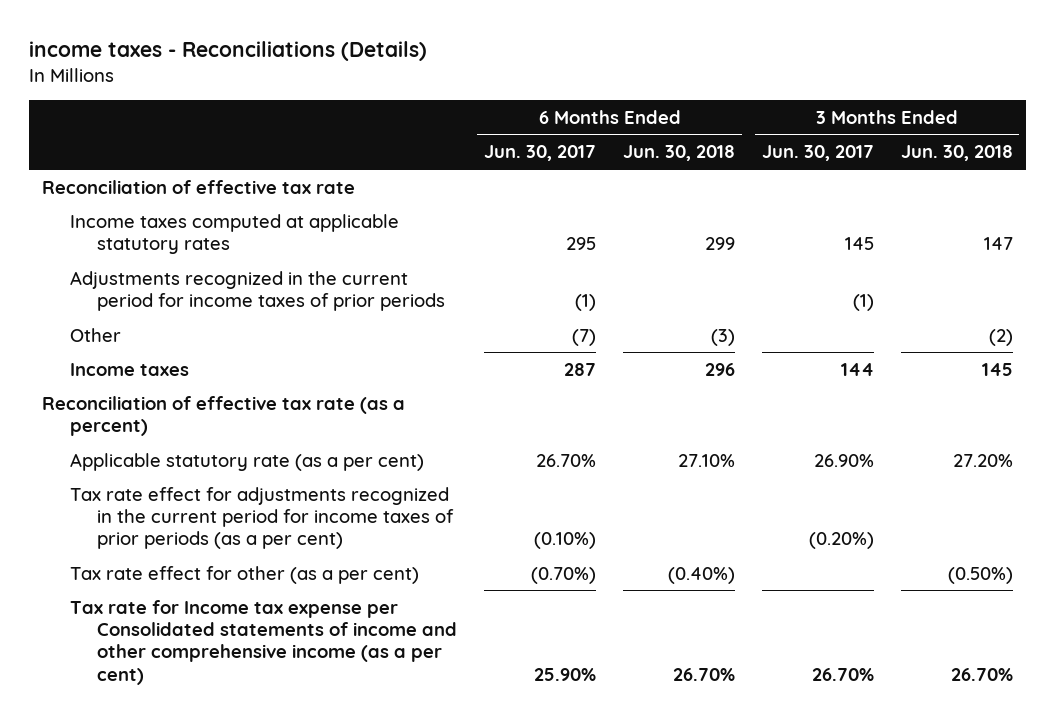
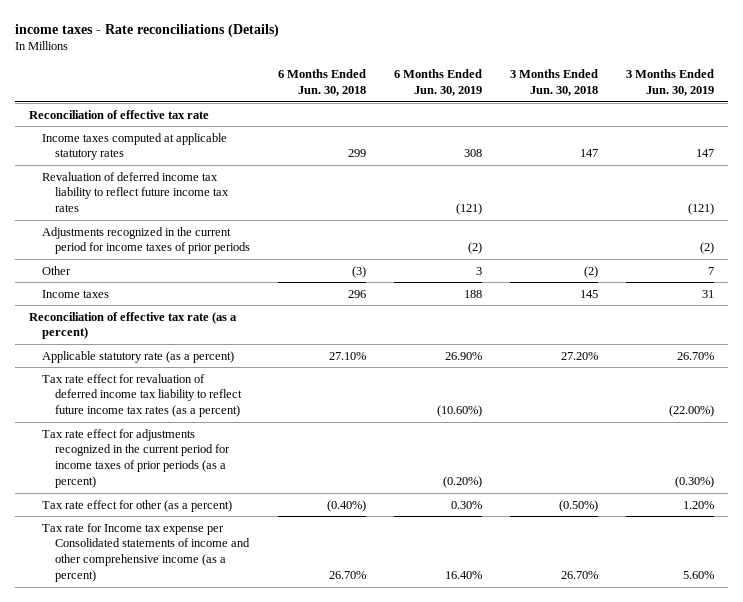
- income taxes - Reconciliations (Details)
+ income taxes - Rate reconciliations (Details)
- | 6 Months Ended Jun. 30, 2017 | 6 Months Ended Jun. 30, 2018 | 3 Months Ended Jun. 30, 2017 | 3 Months Ended Jun. 30, 2018
+ | 6 Months Ended Jun. 30, 2018 | 6 Months Ended Jun. 30, 2019 | 3 Months Ended Jun. 30, 2018 | 3 Months Ended Jun. 30, 2019
+ Revaluation of deferred income tax liability to reflect future income tax rates | | (121) | | (121)
- Applicable statutory rate (as a per cent) | 26.70% | 27.10% | 26.90% | 27.20%
- Tax rate effect for adjustments recognized in the current period for income taxes of prior periods (as a per cent) | (0.10%) | | (0.20%) |
- Tax rate effect for other (as a per cent) | (0.70%) | (0.40%) | | (0.50%)
- Tax rate for Income tax expense per Consolidated statements of income and other comprehensive income (as a per cent) | 25.90% | 26.70% | 26.70% | 26.70%
+ Applicable statutory rate (as a percent) | 27.10% | 26.90% | 27.20% | 26.70%
+ Tax rate effect for revaluation of deferred income tax liability to reflect future income tax rates (as a percent) | | (10.60%) | | (22.00%)
+ Tax rate effect for adjustments recognized in the current period for income taxes of prior periods (as a percent) | | (0.20%) | | (0.30%)
+ Tax rate effect for other (as a percent) | (0.40%) | 0.30% | (0.50%) | 1.20%
+ Tax rate for Income tax expense per Consolidated statements of income and other comprehensive income (as a percent) | 26.70% | 16.40% | 26.70% | 5.60%

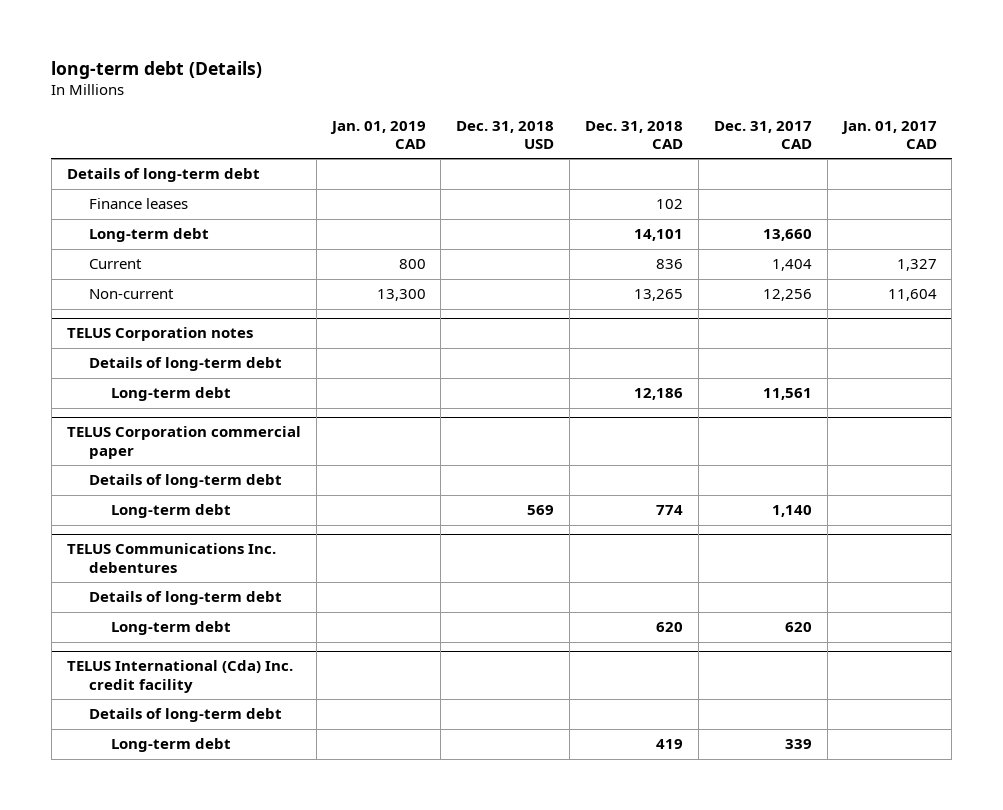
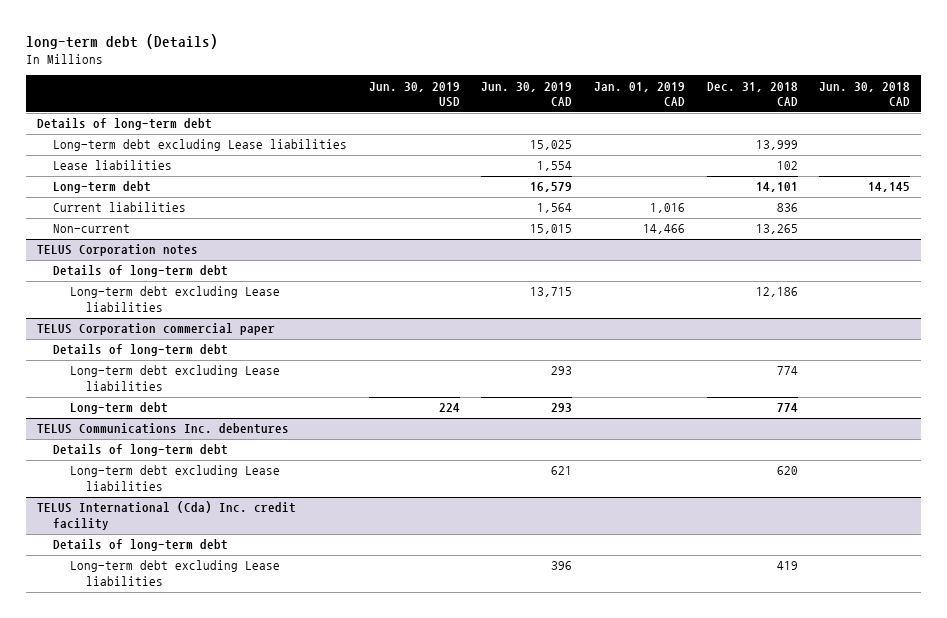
- | Jan. 01, 2019 CAD | Dec. 31, 2018 USD | Dec. 31, 2018 CAD | Dec. 31, 2017 CAD | Jan. 01, 2017 CAD
+ | Jun. 30, 2019 USD | Jun. 30, 2019 CAD | Jan. 01, 2019 CAD | Dec. 31, 2018 CAD | Jun. 30, 2018 CAD
- Finance leases | | | 102 | |
+ Long-term debt excluding Lease liabilities | | 15,025 | | 13,999 |
+ Lease liabilities | | 1,554 | | 102 |
- Current | 800 | | 836 | 1,404 | 1,327
- Non-current | 13,300 | | 13,265 | 12,256 | 11,604
+ Current liabilities | | 1,564 | 1,016 | 836 |
+ Non-current | | 15,015 | 14,466 | 13,265 |
@ TELUS Corporation notes
- Long-term debt | | | 12,186 | 11,561 |
+ Long-term debt excluding Lease liabilities | | 13,715 | | 12,186 |
@ TELUS Corporation commercial paper
+ Long-term debt excluding Lease liabilities | | 293 | | 774 |
@ TELUS Communications Inc. debentures
- Long-term debt | | | 620 | 620 |
+ Long-term debt excluding Lease liabilities | | 621 | | 620 |
@ TELUS International (Cda) Inc. credit facility
- Long-term debt | | | 419 | 339 |
+ Long-term debt excluding Lease liabilities | | 396 | | 419 |

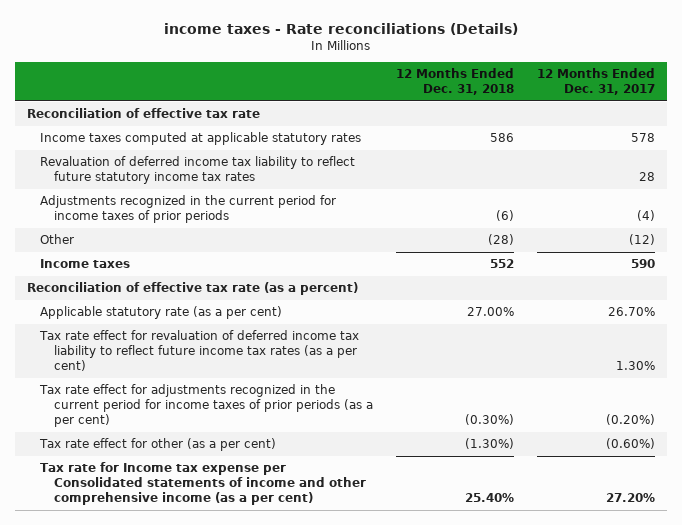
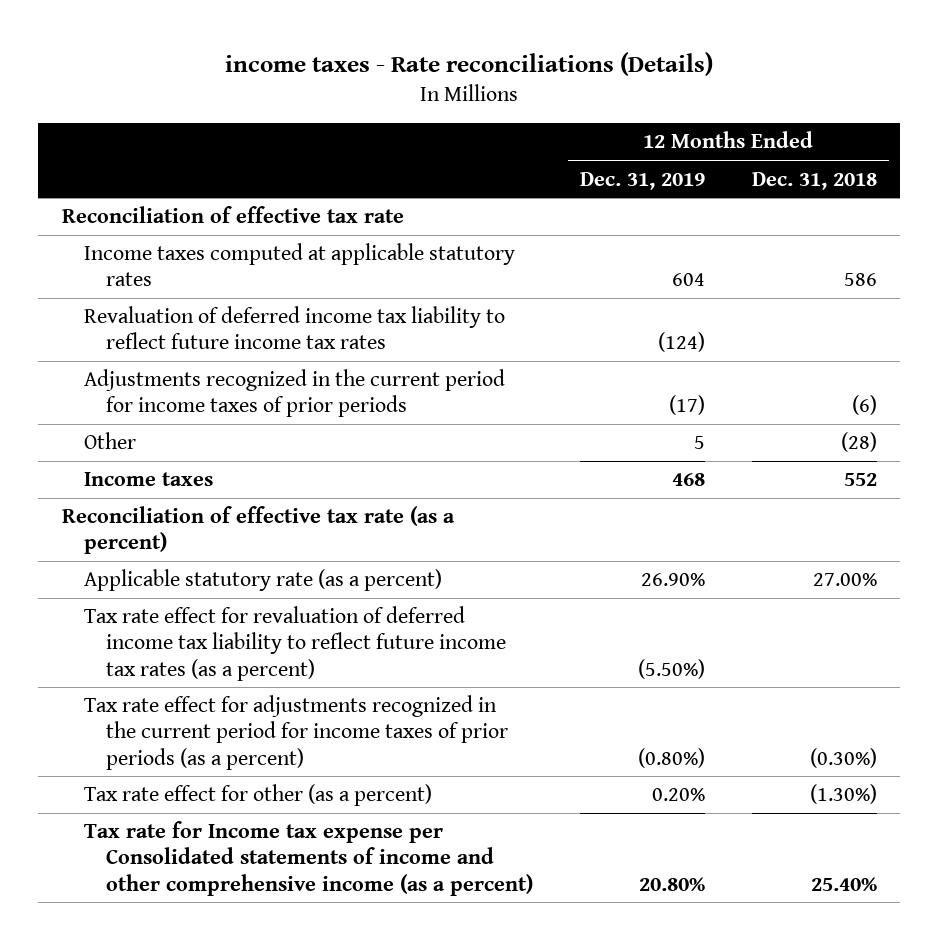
- | 12 Months Ended Dec. 31, 2018 | 12 Months Ended Dec. 31, 2017
+ | 12 Months Ended Dec. 31, 2019 | 12 Months Ended Dec. 31, 2018
- Revaluation of deferred income tax liability to reflect future statutory income tax rates | | 28
+ Revaluation of deferred income tax liability to reflect future income tax rates | (124) |
- Applicable statutory rate (as a per cent) | 27.00% | 26.70%
- Tax rate effect for revaluation of deferred income tax liability to reflect future income tax rates (as a per cent) | | 1.30%
- Tax rate effect for adjustments recognized in the current period for income taxes of prior periods (as a per cent) | (0.30%) | (0.20%)
- Tax rate effect for other (as a per cent) | (1.30%) | (0.60%)
- Tax rate for Income tax expense per Consolidated statements of income and other comprehensive income (as a per cent) | 25.40% | 27.20%
+ Applicable statutory rate (as a percent) | 26.90% | 27.00%
+ Tax rate effect for revaluation of deferred income tax liability to reflect future income tax rates (as a percent) | (5.50%) |
+ Tax rate effect for adjustments recognized in the current period for income taxes of prior periods (as a percent) | (0.80%) | (0.30%)
+ Tax rate effect for other (as a percent) | 0.20% | (1.30%)
+ Tax rate for Income tax expense per Consolidated statements of income and other comprehensive income (as a percent) | 20.80% | 25.40%

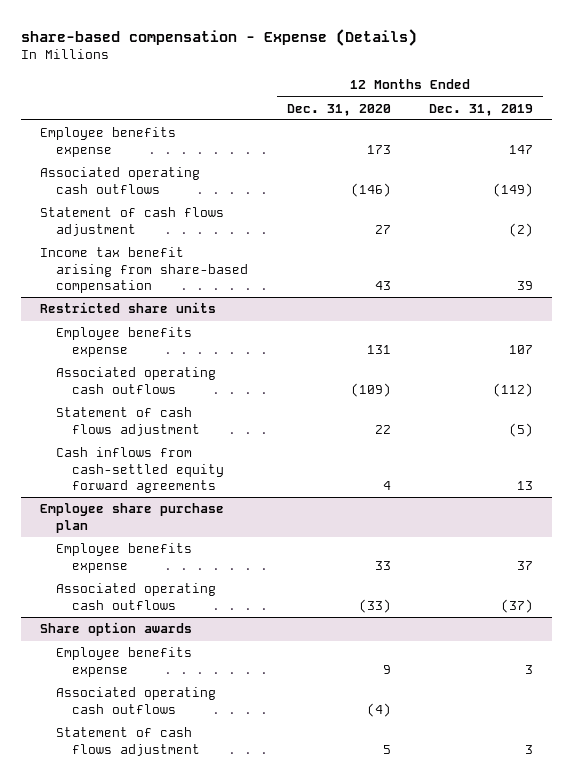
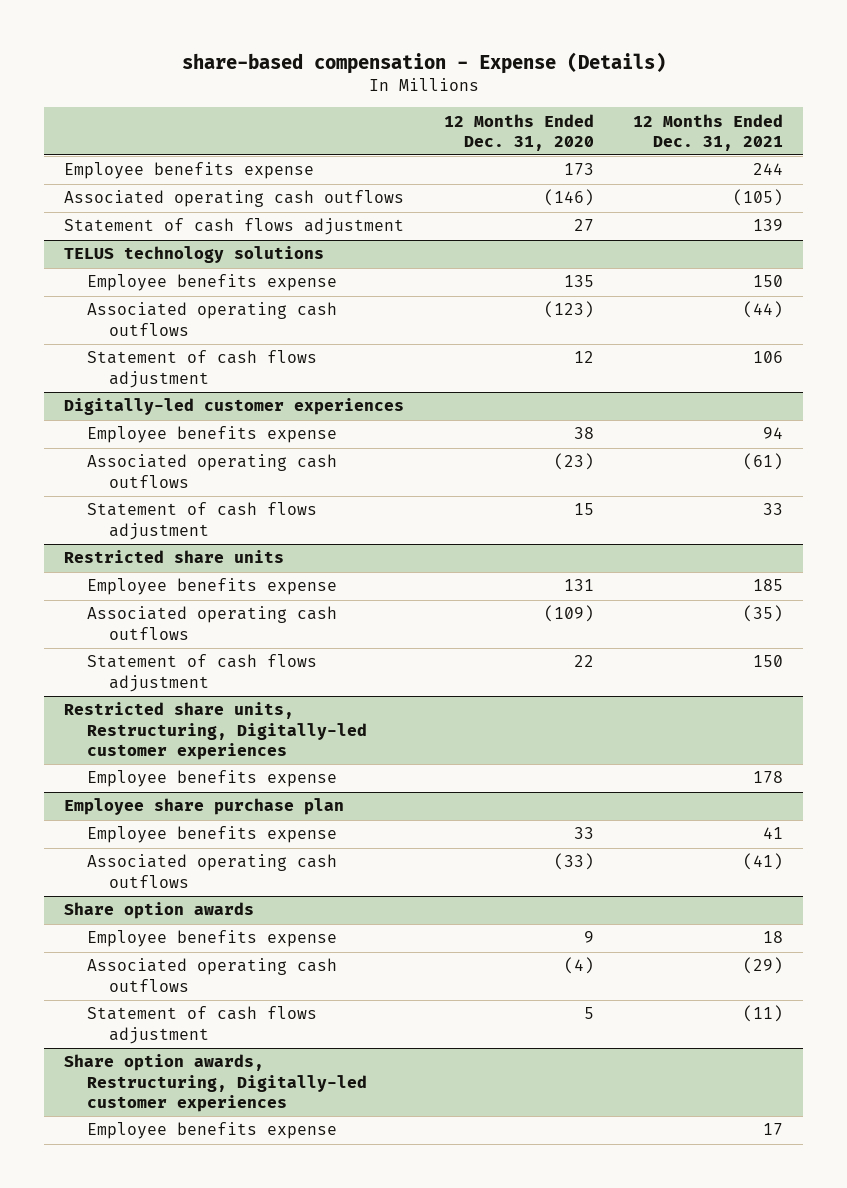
- | 12 Months Ended Dec. 31, 2020 | 12 Months Ended Dec. 31, 2019
+ | 12 Months Ended Dec. 31, 2020 | 12 Months Ended Dec. 31, 2021
- Income tax benefit arising from share-based compensation | 43 | 39
+ TELUS technology solutions
+ Employee benefits expense | 135 | 150
+ Associated operating cash outflows | (123) | (44)
+ Statement of cash flows adjustment | 12 | 106
+ Digitally-led customer experiences
+ Employee benefits expense | 38 | 94
+ Associated operating cash outflows | (23) | (61)
+ Statement of cash flows adjustment | 15 | 33
@ Restricted share units
- Cash inflows from cash-settled equity forward agreements | 4 | 13
+ Restricted share units, Restructuring, Digitally-led customer experiences
+ Employee benefits expense | | 178
+ Share option awards, Restructuring, Digitally-led customer experiences
+ Employee benefits expense | | 17

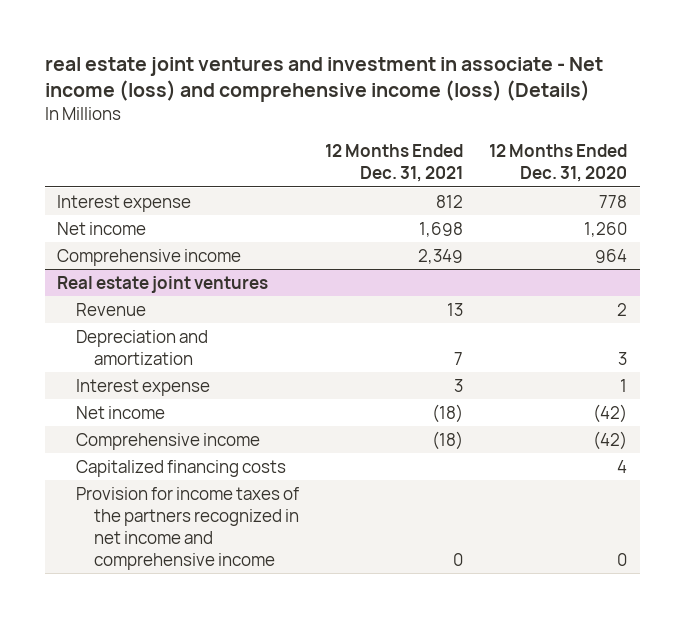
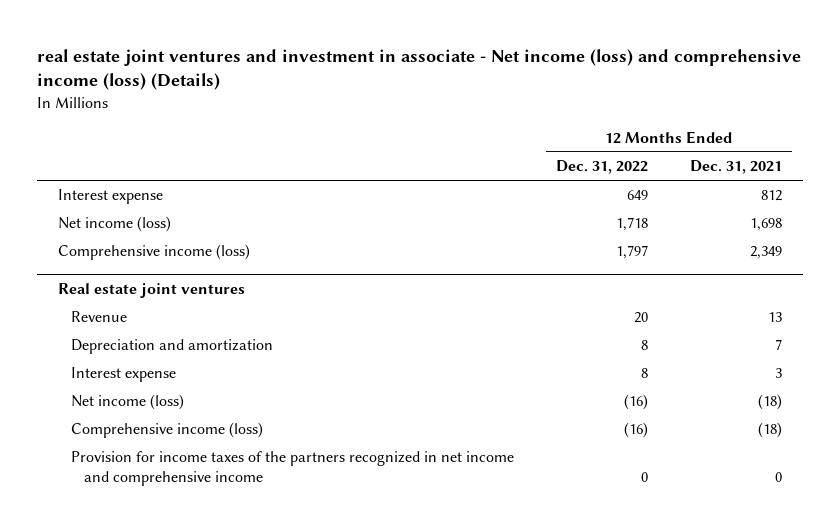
- | 12 Months Ended Dec. 31, 2021 | 12 Months Ended Dec. 31, 2020
+ | 12 Months Ended Dec. 31, 2022 | 12 Months Ended Dec. 31, 2021
- Net income | 1,698 | 1,260
- Comprehensive income | 2,349 | 964
+ Net income (loss) | 1,718 | 1,698
+ Comprehensive income (loss) | 1,797 | 2,349
@ Real estate joint ventures
- Net income | (18) | (42)
- Comprehensive income | (18) | (42)
- Capitalized financing costs | | 4
+ Net income (loss) | (16) | (18)
+ Comprehensive income (loss) | (16) | (18)

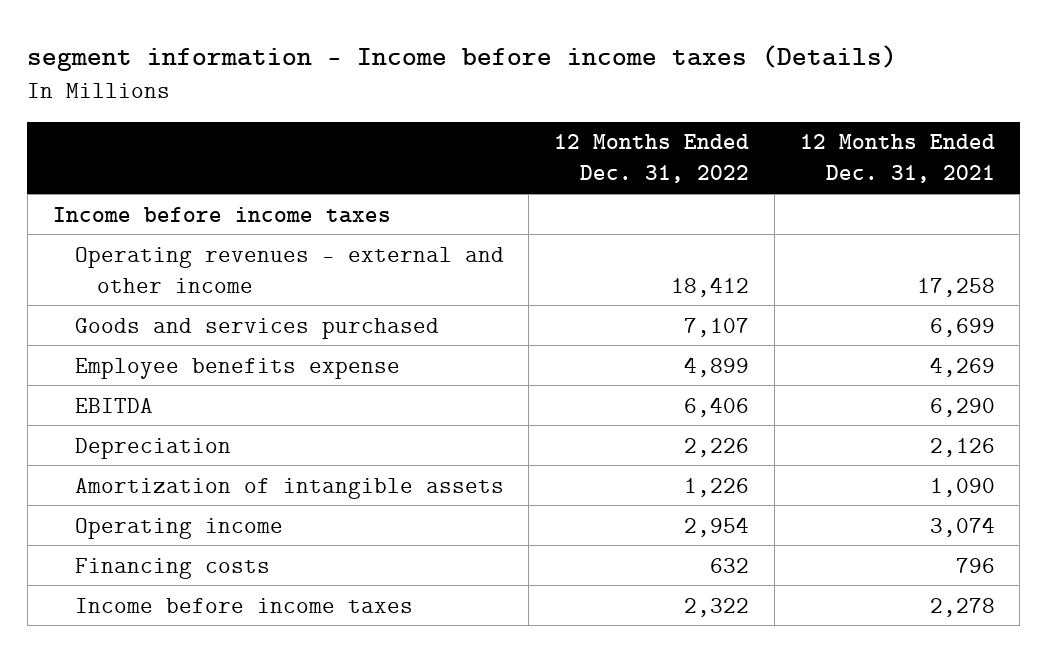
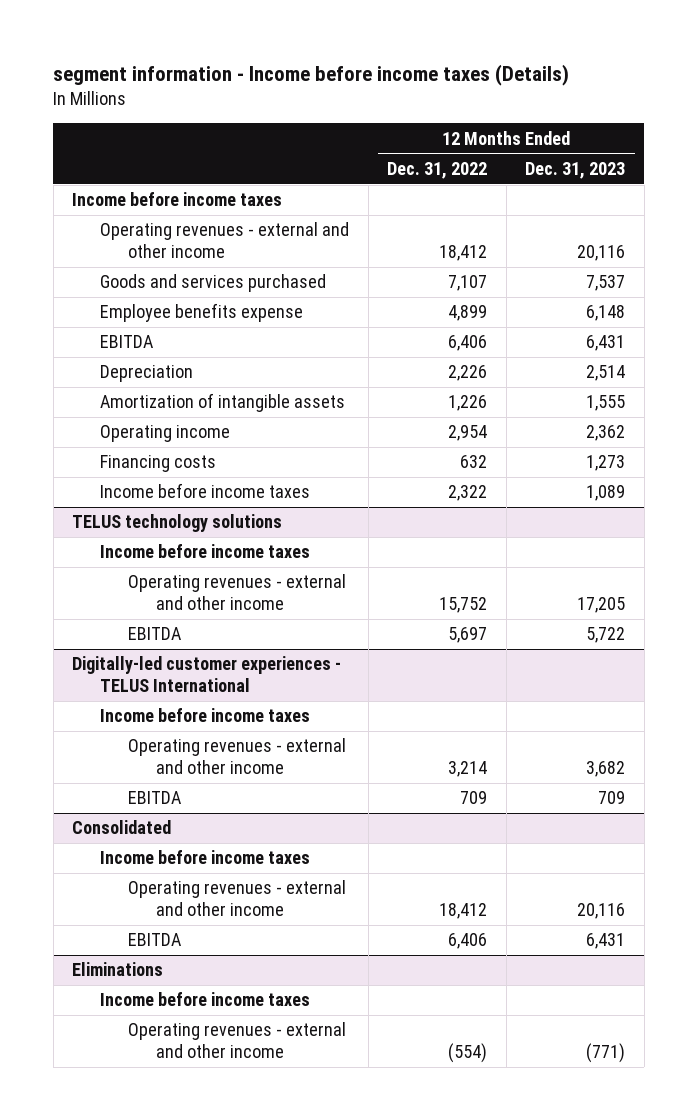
- | 12 Months Ended Dec. 31, 2022 | 12 Months Ended Dec. 31, 2021
+ | 12 Months Ended Dec. 31, 2022 | 12 Months Ended Dec. 31, 2023
+ TELUS technology solutions
+ Income before income taxes
+ Operating revenues - external and other income | 15,752 | 17,205
+ EBITDA | 5,697 | 5,722
+ Digitally-led customer experiences - TELUS International
+ Income before income taxes
+ Operating revenues - external and other income | 3,214 | 3,682
+ EBITDA | 709 | 709
+ Consolidated
+ Income before income taxes
+ Operating revenues - external and other income | 18,412 | 20,116
+ EBITDA | 6,406 | 6,431
+ Eliminations
+ Income before income taxes
+ Operating revenues - external and other income | (554) | (771)

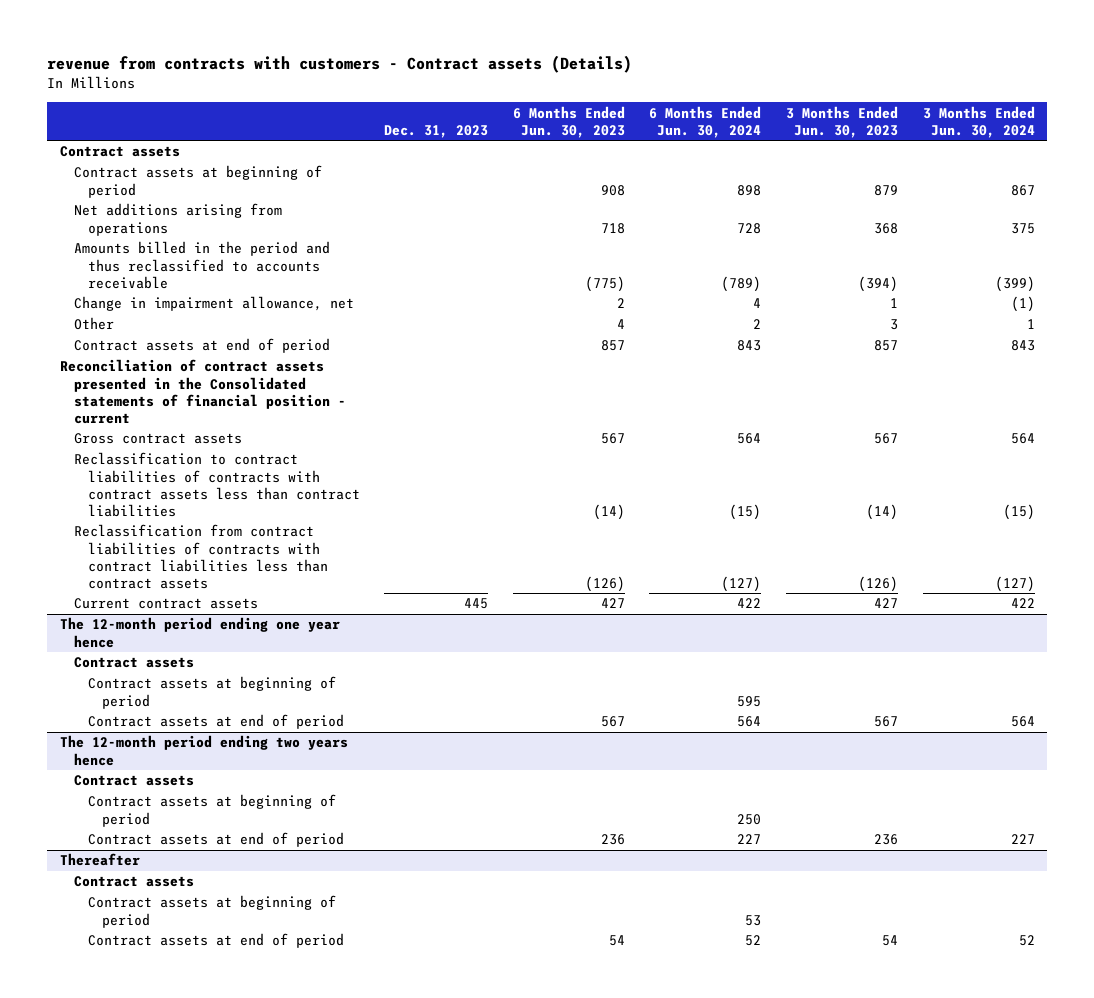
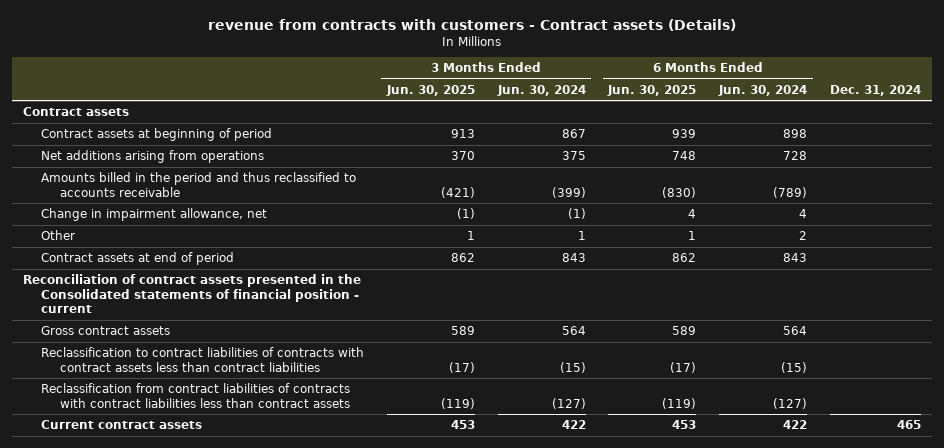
- | Dec. 31, 2023 | 6 Months Ended Jun. 30, 2023 | 6 Months Ended Jun. 30, 2024 | 3 Months Ended Jun. 30, 2023 | 3 Months Ended Jun. 30, 2024
+ | 3 Months Ended Jun. 30, 2025 | 3 Months Ended Jun. 30, 2024 | 6 Months Ended Jun. 30, 2025 | 6 Months Ended Jun. 30, 2024 | Dec. 31, 2024
- The 12-month period ending one year hence
- Contract assets
- Contract assets at beginning of period | | | 595 | |
- Contract assets at end of period | | 567 | 564 | 567 | 564
- The 12-month period ending two years hence
- Contract assets
- Contract assets at beginning of period | | | 250 | |
- Contract assets at end of period | | 236 | 227 | 236 | 227
- Thereafter
- Contract assets
- Contract assets at beginning of period | | | 53 | |
- Contract assets at end of period | | 54 | 52 | 54 | 52

